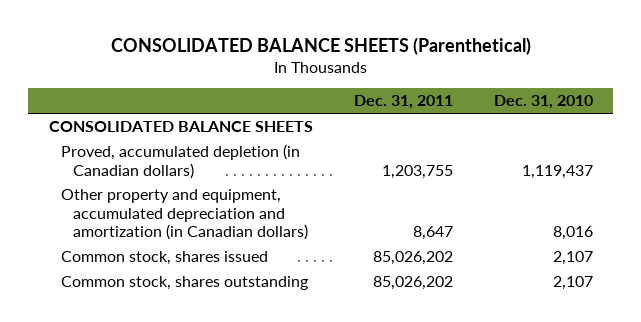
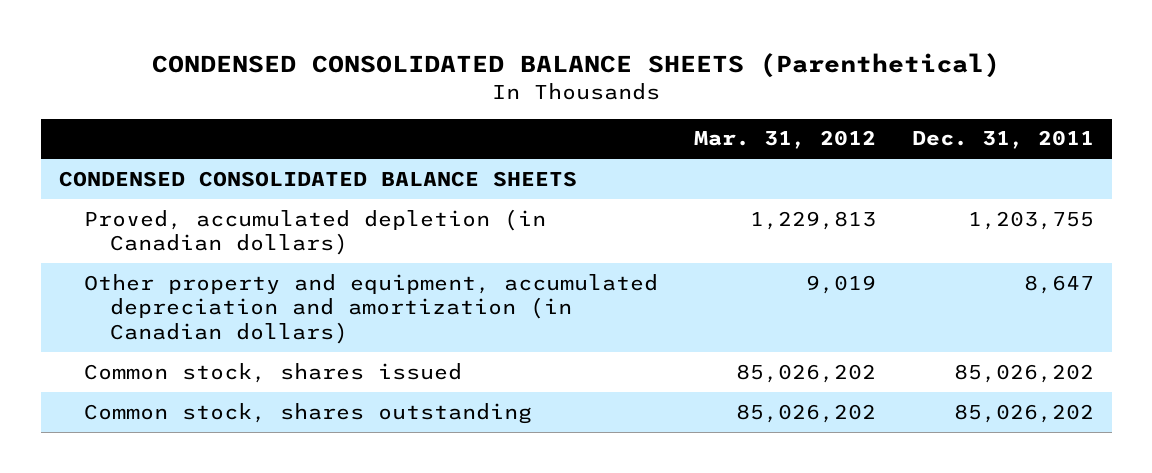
- CONSOLIDATED BALANCE SHEETS (Parenthetical)
+ CONDENSED CONSOLIDATED BALANCE SHEETS (Parenthetical)
- | Dec. 31, 2011 | Dec. 31, 2010
+ | Mar. 31, 2012 | Dec. 31, 2011
- CONSOLIDATED BALANCE SHEETS
+ CONDENSED CONSOLIDATED BALANCE SHEETS

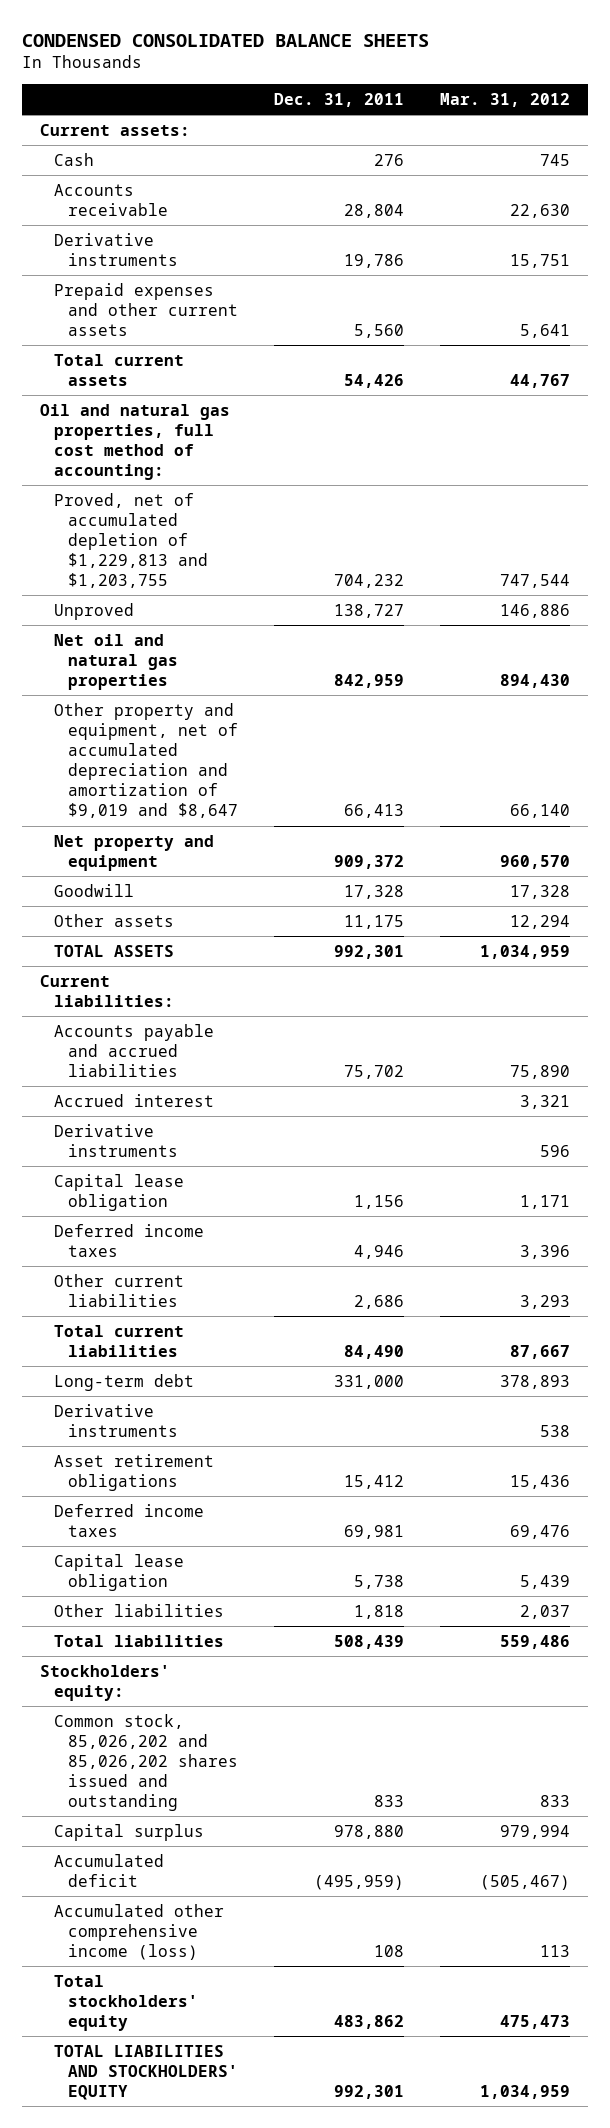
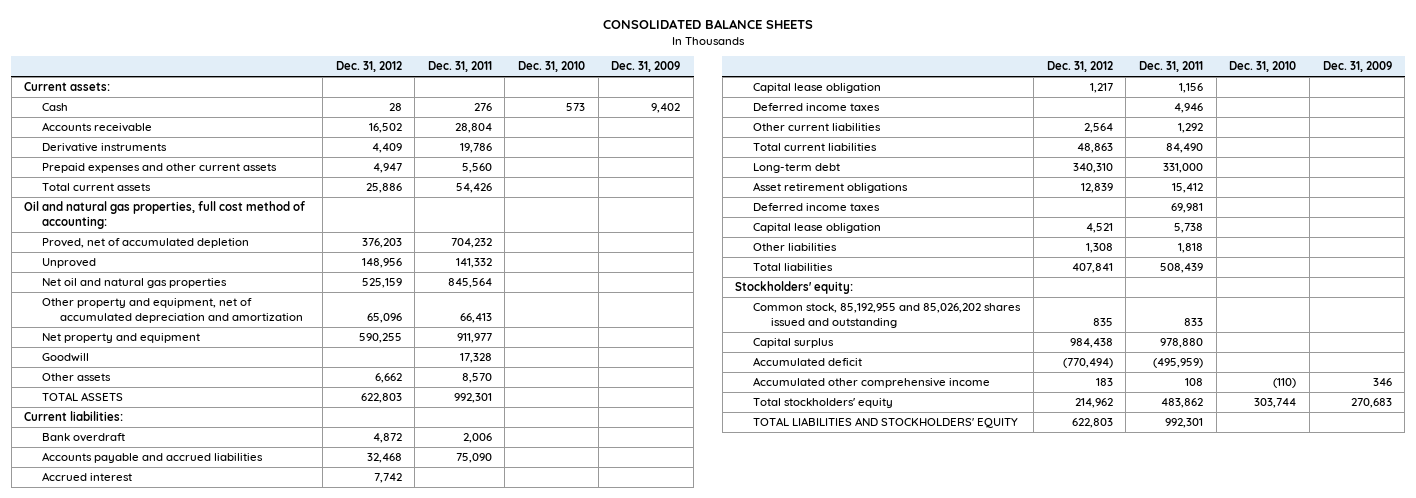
- CONDENSED CONSOLIDATED BALANCE SHEETS
+ CONSOLIDATED BALANCE SHEETS
- | Dec. 31, 2011 | Mar. 31, 2012
+ | Dec. 31, 2012 | Dec. 31, 2011 | Dec. 31, 2010 | Dec. 31, 2009
- Proved, net of accumulated depletion of $1,229,813 and $1,203,755 | 704,232 | 747,544
- Unproved | 138,727 | 146,886
- Net oil and natural gas properties | 842,959 | 894,430
- Other property and equipment, net of accumulated depreciation and amortization of $9,019 and $8,647 | 66,413 | 66,140
- Net property and equipment | 909,372 | 960,570
+ Proved, net of accumulated depletion | 376,203 | 704,232 | |
+ Unproved | 148,956 | 141,332 | |
+ Net oil and natural gas properties | 525,159 | 845,564 | |
+ Other property and equipment, net of accumulated depreciation and amortization | 65,096 | 66,413 | |
+ Net property and equipment | 590,255 | 911,977 | |
- Other assets | 11,175 | 12,294
+ Other assets | 6,662 | 8,570 | |
- Accounts payable and accrued liabilities | 75,702 | 75,890
+ Bank overdraft | 4,872 | 2,006 | |
+ Accounts payable and accrued liabilities | 32,468 | 75,090 | |
- Derivative instruments | | 596
- Other current liabilities | 2,686 | 3,293
+ Other current liabilities | 2,564 | 1,292 | |
- Derivative instruments | | 538
- Common stock, 85,026,202 and 85,026,202 shares issued and outstanding | 833 | 833
+ Common stock, 85,192,955 and 85,026,202 shares issued and outstanding | 835 | 833 | |
- Accumulated other comprehensive income (loss) | 108 | 113
+ Accumulated other comprehensive income | 183 | 108 | (110) | 346

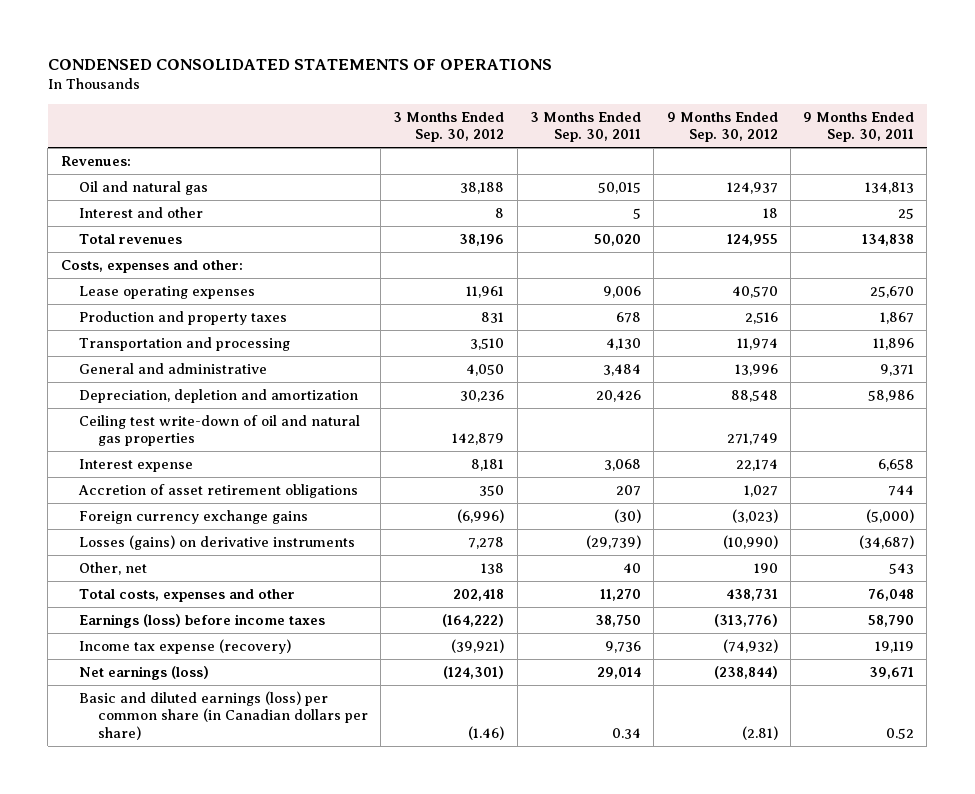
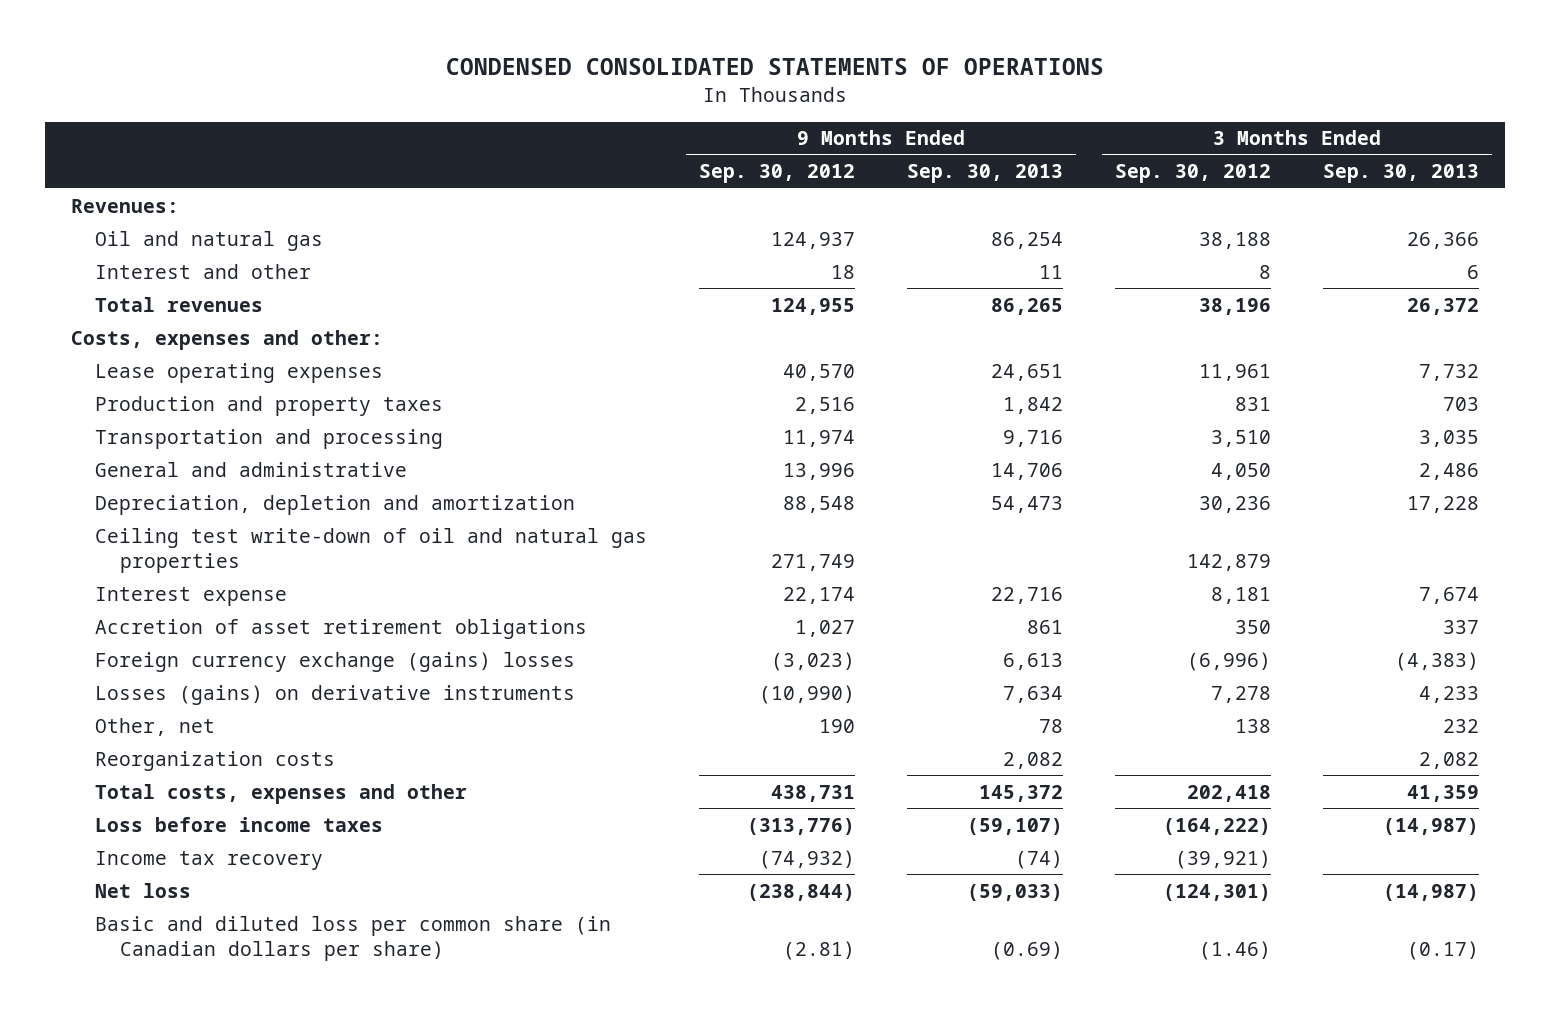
- | 3 Months Ended Sep. 30, 2012 | 3 Months Ended Sep. 30, 2011 | 9 Months Ended Sep. 30, 2012 | 9 Months Ended Sep. 30, 2011
+ | 9 Months Ended Sep. 30, 2012 | 9 Months Ended Sep. 30, 2013 | 3 Months Ended Sep. 30, 2012 | 3 Months Ended Sep. 30, 2013
- Foreign currency exchange gains | (6,996) | (30) | (3,023) | (5,000)
+ Foreign currency exchange (gains) losses | (3,023) | 6,613 | (6,996) | (4,383)
+ Reorganization costs | | 2,082 | | 2,082
- Earnings (loss) before income taxes | (164,222) | 38,750 | (313,776) | 58,790
- Income tax expense (recovery) | (39,921) | 9,736 | (74,932) | 19,119
- Net earnings (loss) | (124,301) | 29,014 | (238,844) | 39,671
- Basic and diluted earnings (loss) per common share (in Canadian dollars per share) | (1.46) | 0.34 | (2.81) | 0.52
+ Loss before income taxes | (313,776) | (59,107) | (164,222) | (14,987)
+ Income tax recovery | (74,932) | (74) | (39,921) |
+ Net loss | (238,844) | (59,033) | (124,301) | (14,987)
+ Basic and diluted loss per common share (in Canadian dollars per share) | (2.81) | (0.69) | (1.46) | (0.17)

